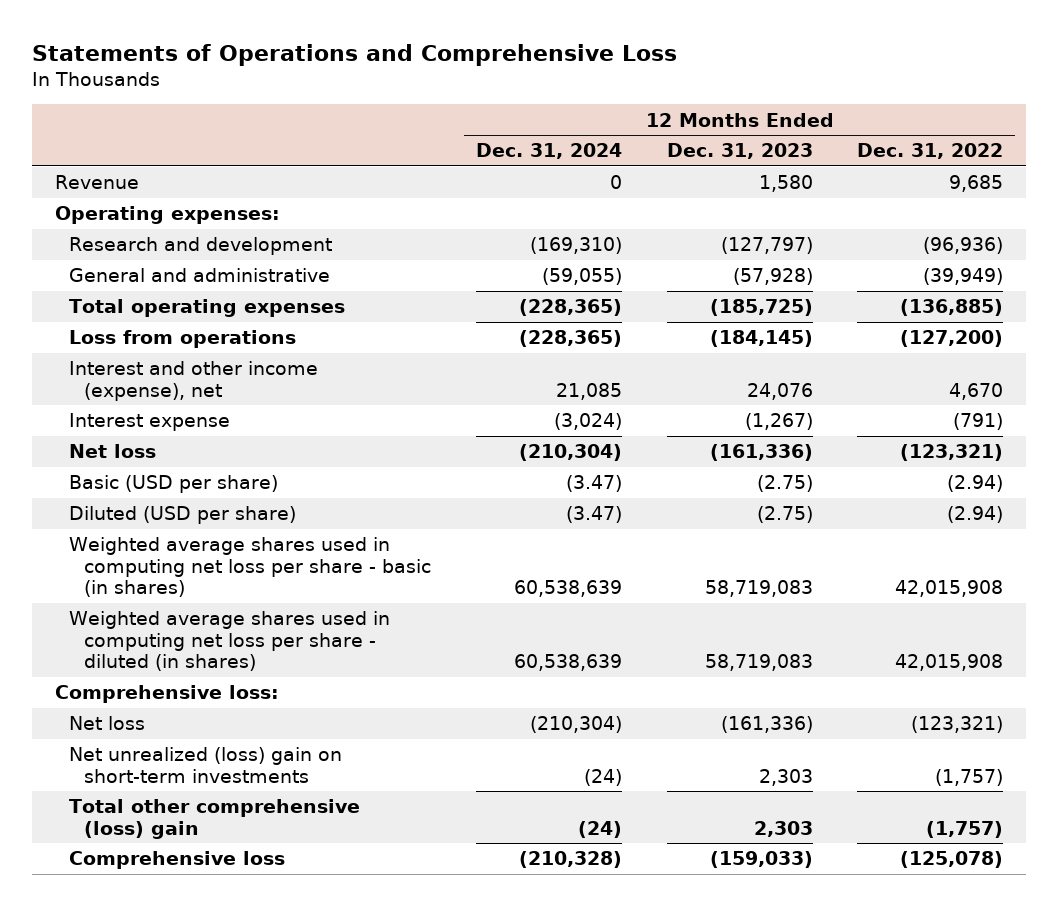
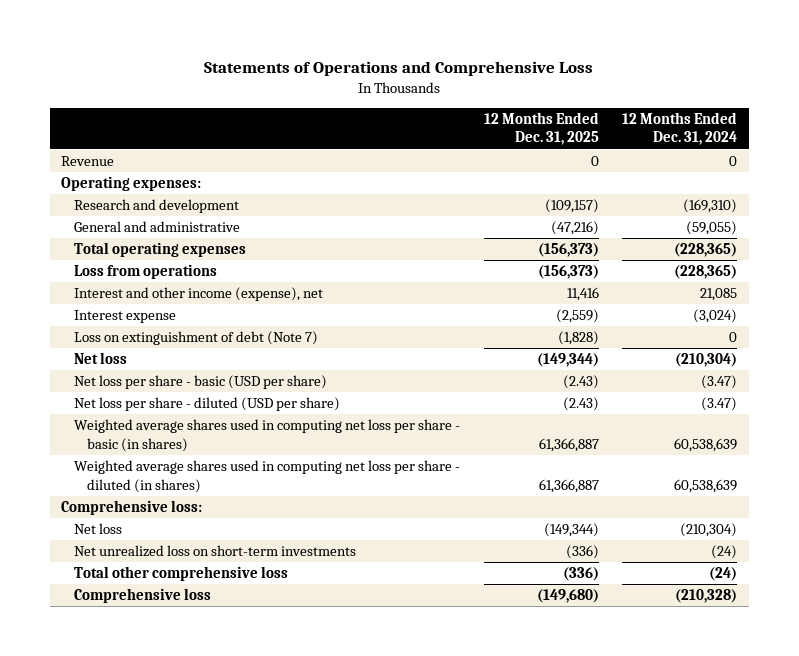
- | 12 Months Ended Dec. 31, 2024 | 12 Months Ended Dec. 31, 2023 | 12 Months Ended Dec. 31, 2022
+ | 12 Months Ended Dec. 31, 2025 | 12 Months Ended Dec. 31, 2024
+ Loss on extinguishment of debt (Note 7) | (1,828) | 0
- Basic (USD per share) | (3.47) | (2.75) | (2.94)
- Diluted (USD per share) | (3.47) | (2.75) | (2.94)
+ Net loss per share - basic (USD per share) | (2.43) | (3.47)
+ Net loss per share - diluted (USD per share) | (2.43) | (3.47)
- Net unrealized (loss) gain on short-term investments | (24) | 2,303 | (1,757)
- Total other comprehensive (loss) gain | (24) | 2,303 | (1,757)
+ Net unrealized loss on short-term investments | (336) | (24)
+ Total other comprehensive loss | (336) | (24)

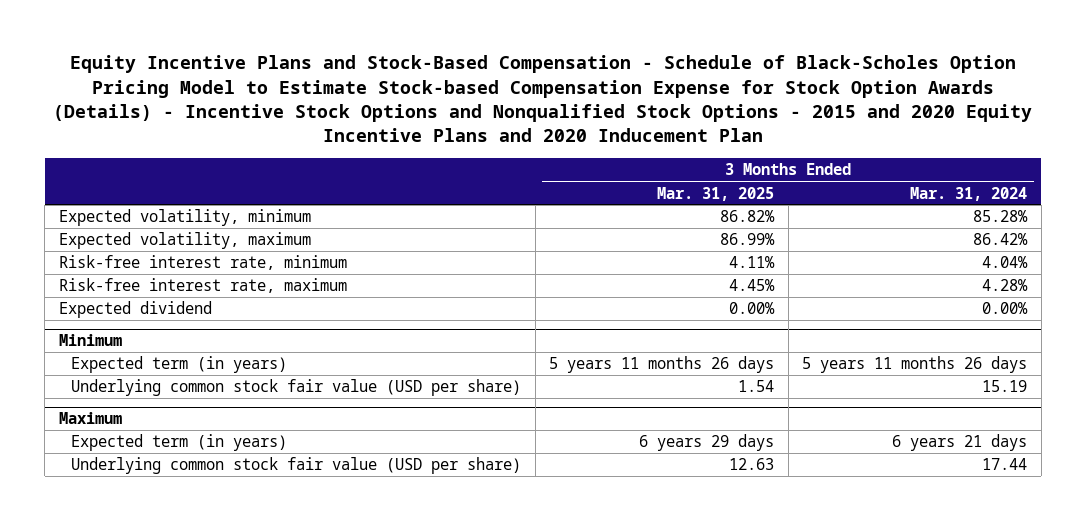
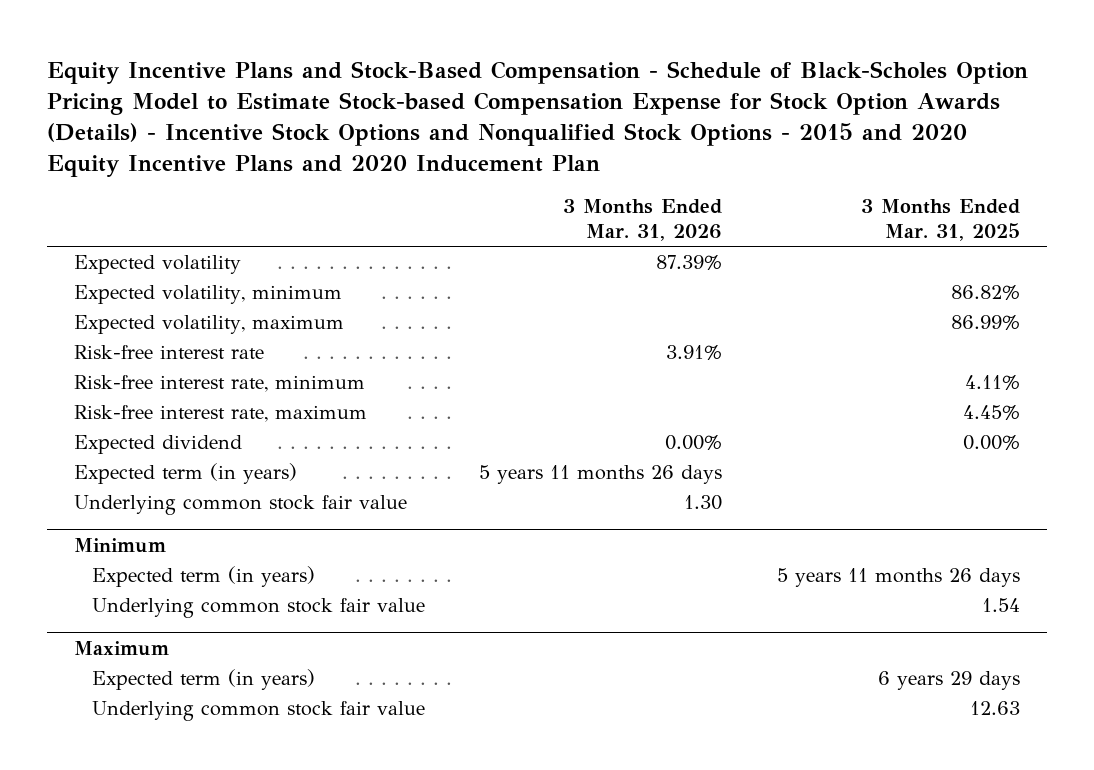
- | 3 Months Ended Mar. 31, 2025 | 3 Months Ended Mar. 31, 2024
+ | 3 Months Ended Mar. 31, 2026 | 3 Months Ended Mar. 31, 2025
+ Expected volatility | 87.39% |
+ Risk-free interest rate | 3.91% |
+ Expected term (in years) | 5 years 11 months 26 days |
+ Underlying common stock fair value | 1.30 |
@ Minimum
- Underlying common stock fair value (USD per share) | 1.54 | 15.19
+ Underlying common stock fair value | | 1.54
@ Maximum
- Underlying common stock fair value (USD per share) | 12.63 | 17.44
+ Underlying common stock fair value | | 12.63

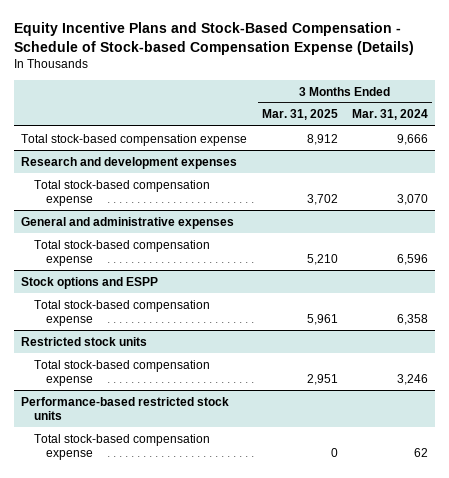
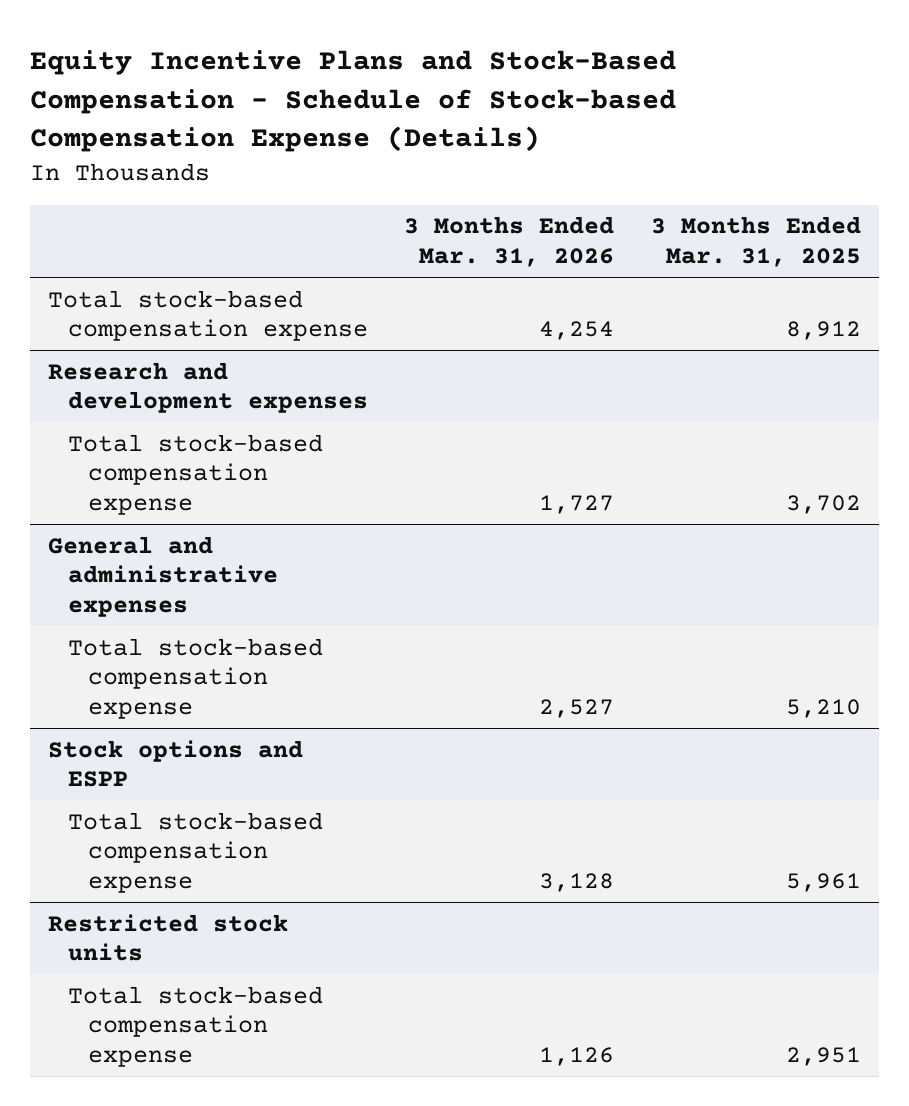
- | 3 Months Ended Mar. 31, 2025 | 3 Months Ended Mar. 31, 2024
+ | 3 Months Ended Mar. 31, 2026 | 3 Months Ended Mar. 31, 2025
- Performance-based restricted stock units
- Total stock-based compensation expense | 0 | 62

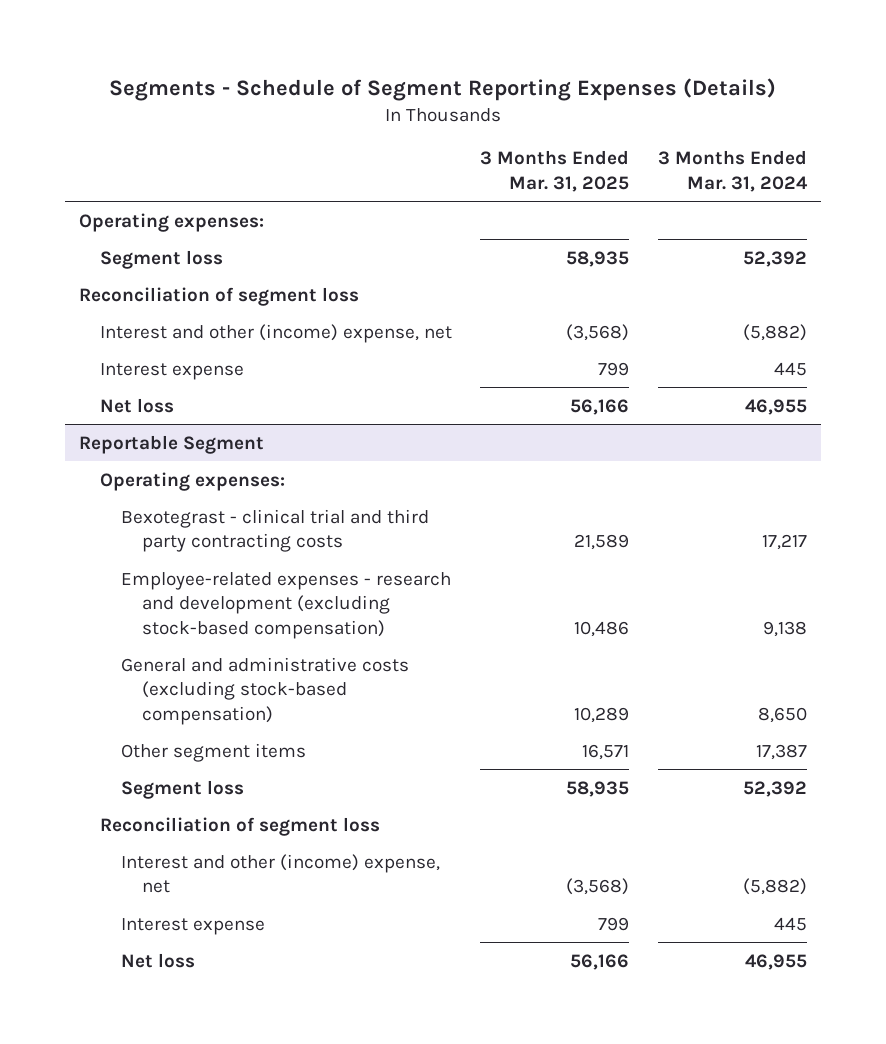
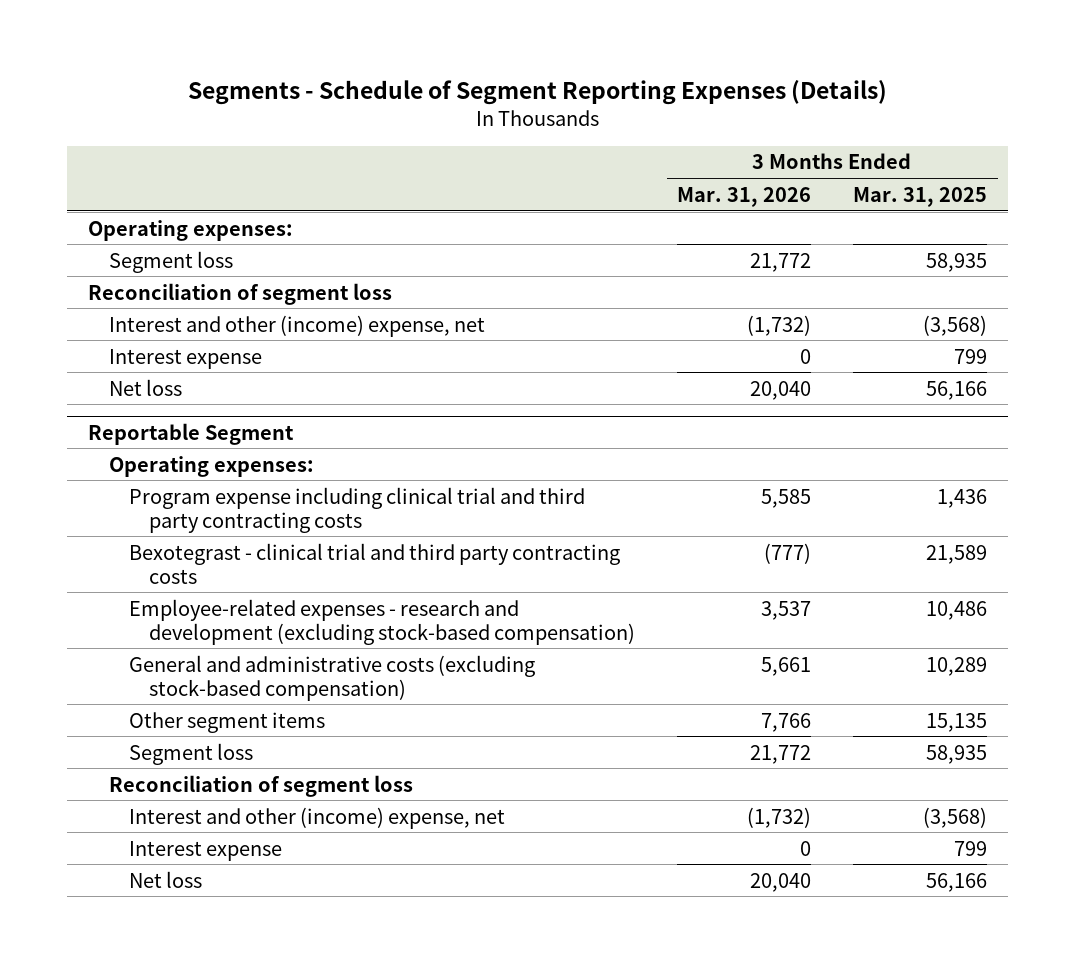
- | 3 Months Ended Mar. 31, 2025 | 3 Months Ended Mar. 31, 2024
+ | 3 Months Ended Mar. 31, 2026 | 3 Months Ended Mar. 31, 2025
@ Reportable Segment
+ Program expense including clinical trial and third party contracting costs | 5,585 | 1,436
- Other segment items | 16,571 | 17,387
+ Other segment items | 7,766 | 15,135

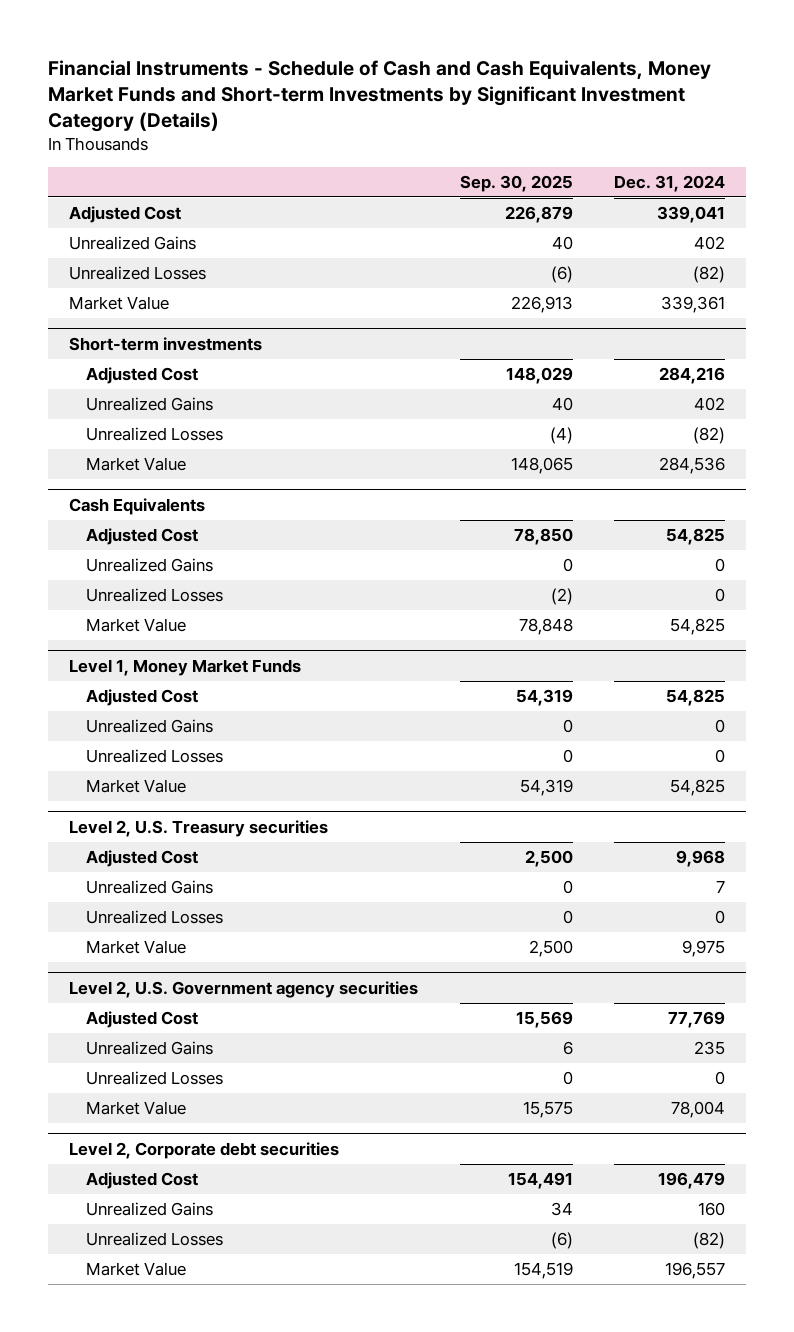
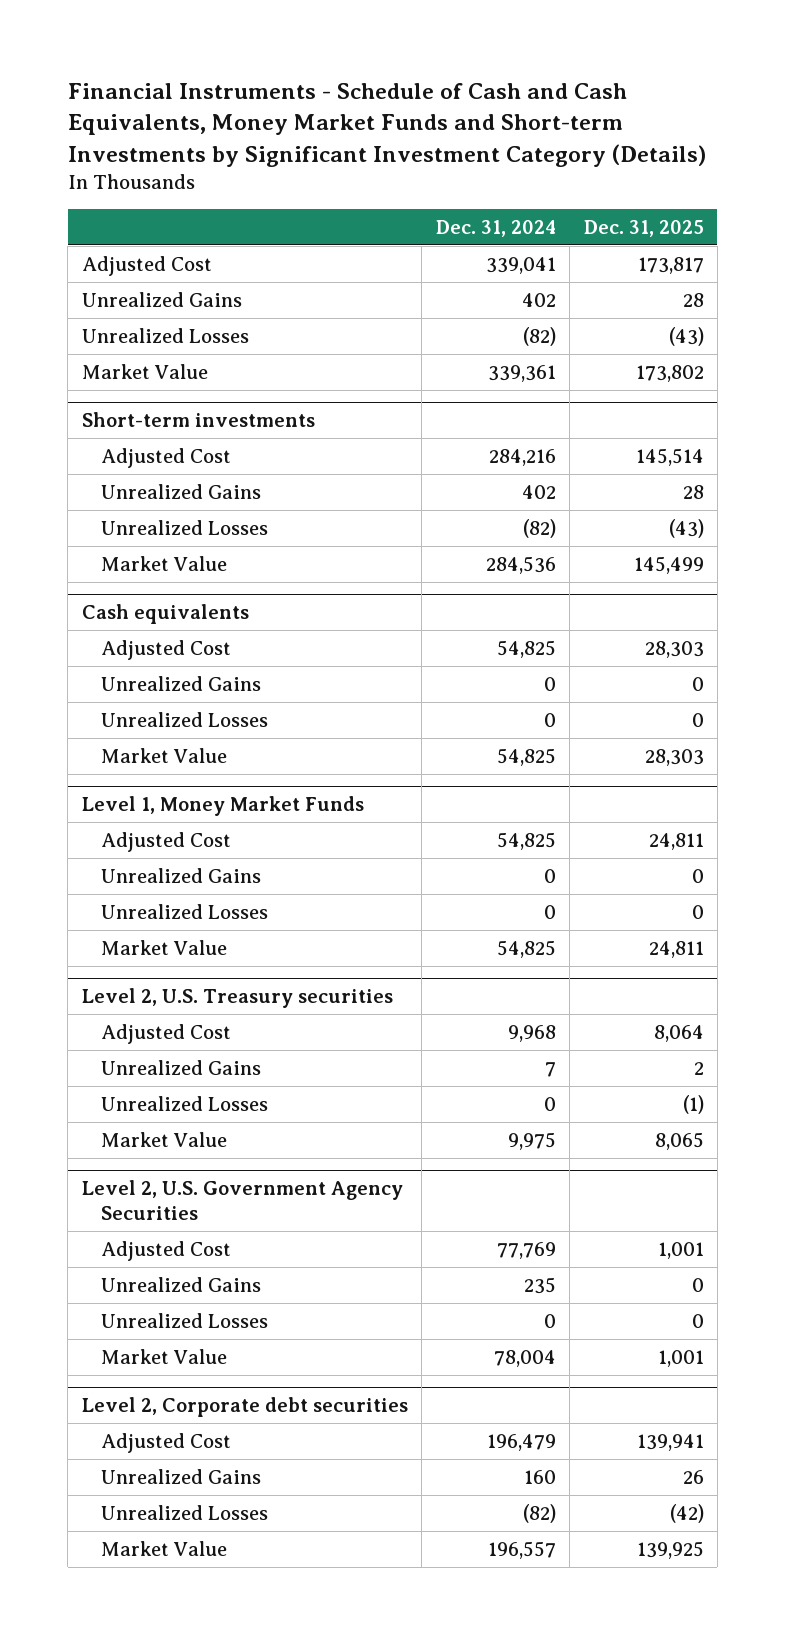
- | Sep. 30, 2025 | Dec. 31, 2024
+ | Dec. 31, 2024 | Dec. 31, 2025
- Cash Equivalents
+ Cash equivalents
- Level 2, U.S. Government agency securities
+ Level 2, U.S. Government Agency Securities

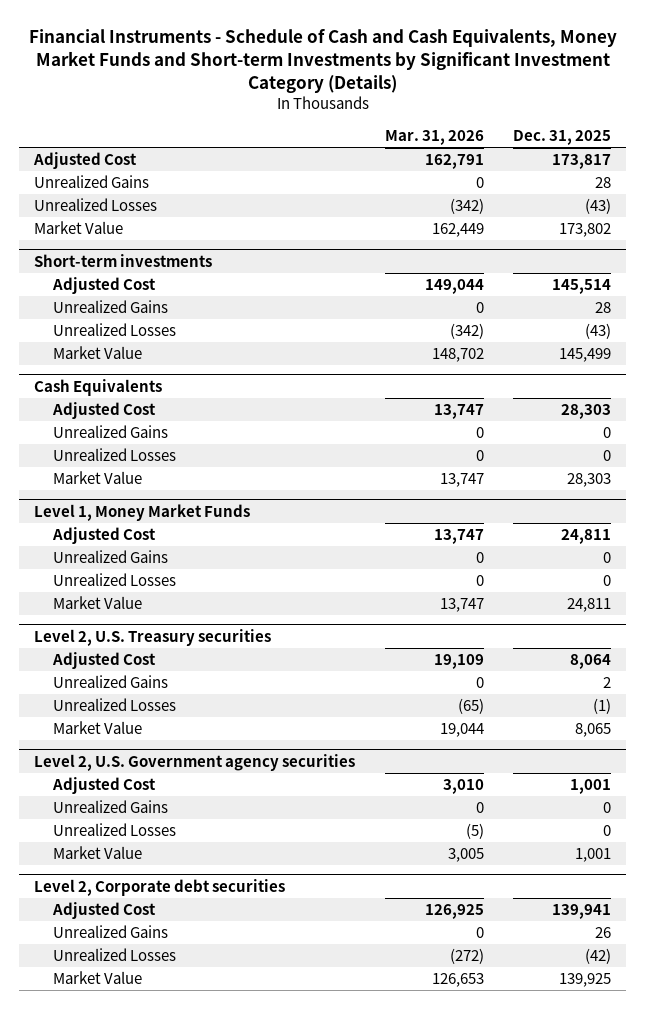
- | Dec. 31, 2024 | Dec. 31, 2025
+ | Mar. 31, 2026 | Dec. 31, 2025
- Cash equivalents
+ Cash Equivalents
- Level 2, U.S. Government Agency Securities
+ Level 2, U.S. Government agency securities

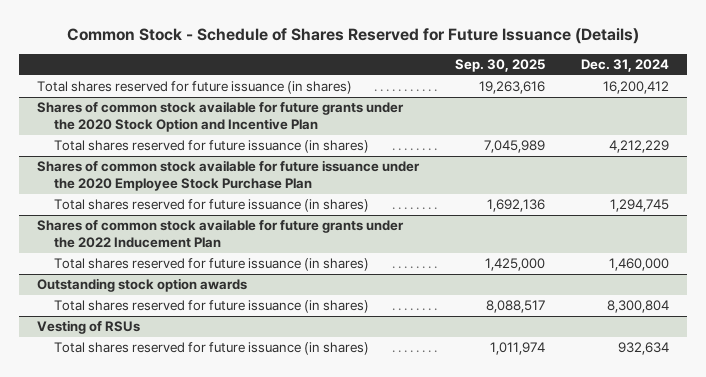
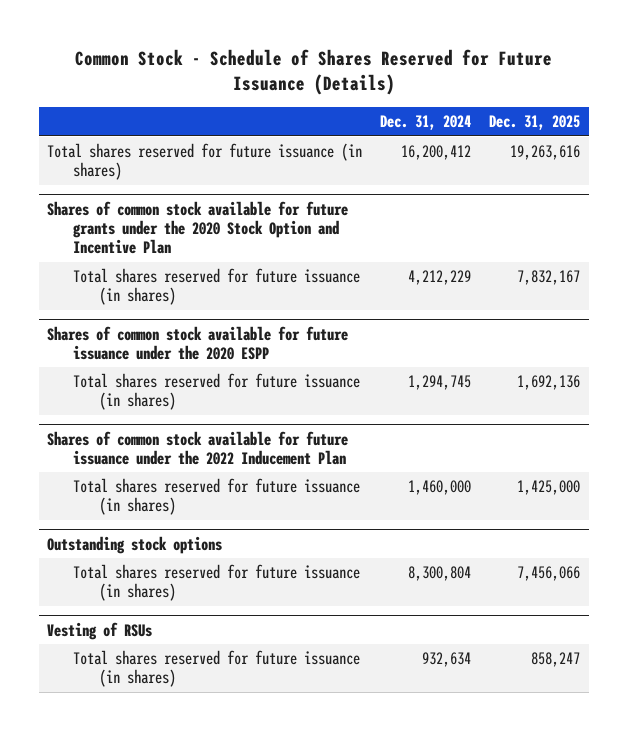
- | Sep. 30, 2025 | Dec. 31, 2024
+ | Dec. 31, 2024 | Dec. 31, 2025
- Shares of common stock available for future issuance under the 2020 Employee Stock Purchase Plan
+ Shares of common stock available for future issuance under the 2020 ESPP
- Shares of common stock available for future grants under the 2022 Inducement Plan
+ Shares of common stock available for future issuance under the 2022 Inducement Plan
- Outstanding stock option awards
+ Outstanding stock options

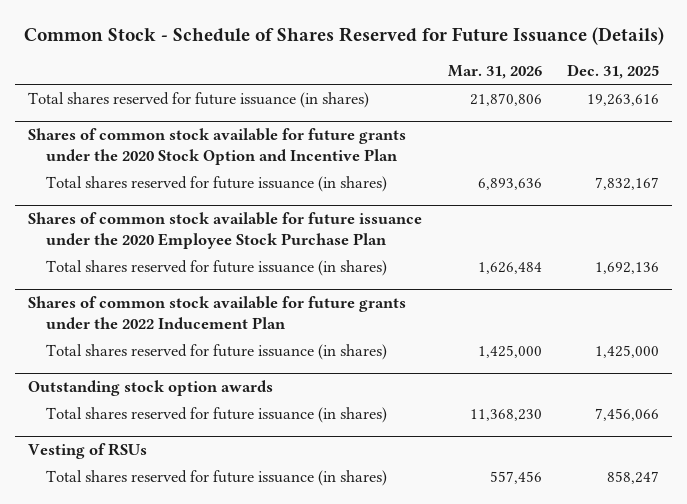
- | Dec. 31, 2024 | Dec. 31, 2025
+ | Mar. 31, 2026 | Dec. 31, 2025
- Shares of common stock available for future issuance under the 2020 ESPP
+ Shares of common stock available for future issuance under the 2020 Employee Stock Purchase Plan
- Shares of common stock available for future issuance under the 2022 Inducement Plan
+ Shares of common stock available for future grants under the 2022 Inducement Plan
- Outstanding stock options
+ Outstanding stock option awards

